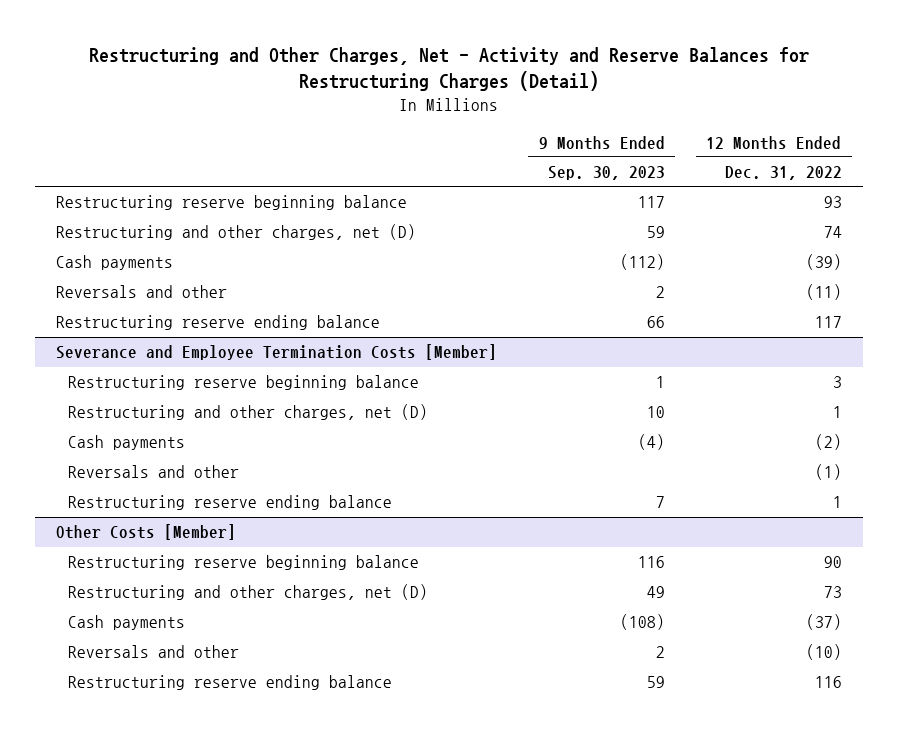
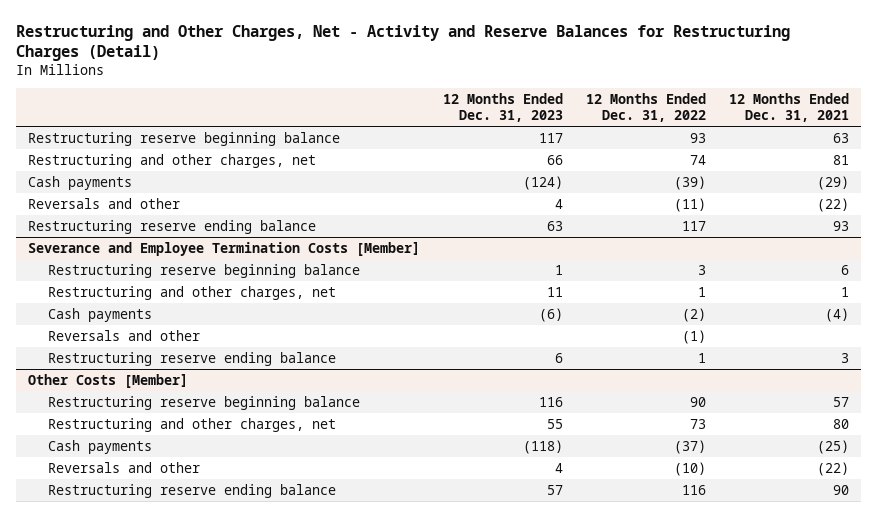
- | 9 Months Ended Sep. 30, 2023 | 12 Months Ended Dec. 31, 2022
+ | 12 Months Ended Dec. 31, 2023 | 12 Months Ended Dec. 31, 2022 | 12 Months Ended Dec. 31, 2021
- Restructuring and other charges, net (D) | 59 | 74
+ Restructuring and other charges, net | 66 | 74 | 81
@ Severance and Employee Termination Costs [Member]
- Restructuring and other charges, net (D) | 10 | 1
+ Restructuring and other charges, net | 11 | 1 | 1
@ Other Costs [Member]
- Restructuring and other charges, net (D) | 49 | 73
+ Restructuring and other charges, net | 55 | 73 | 80

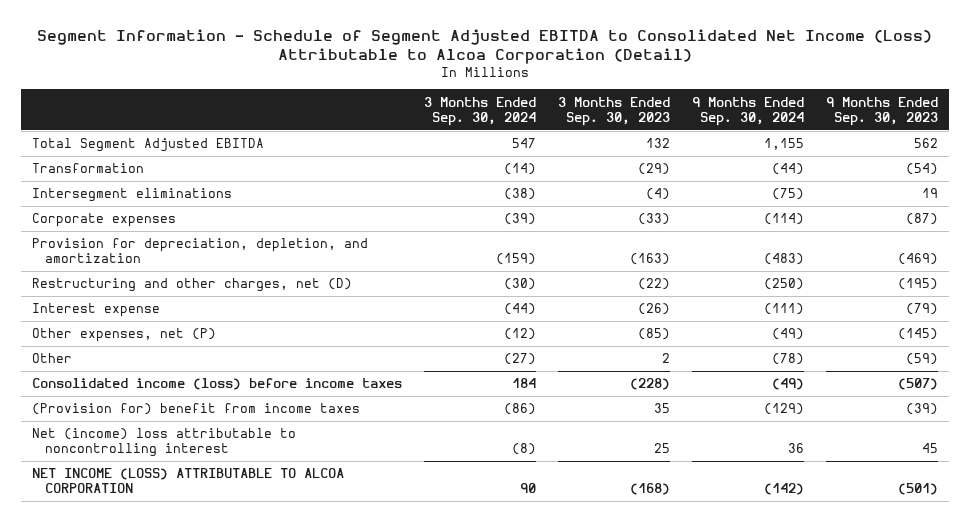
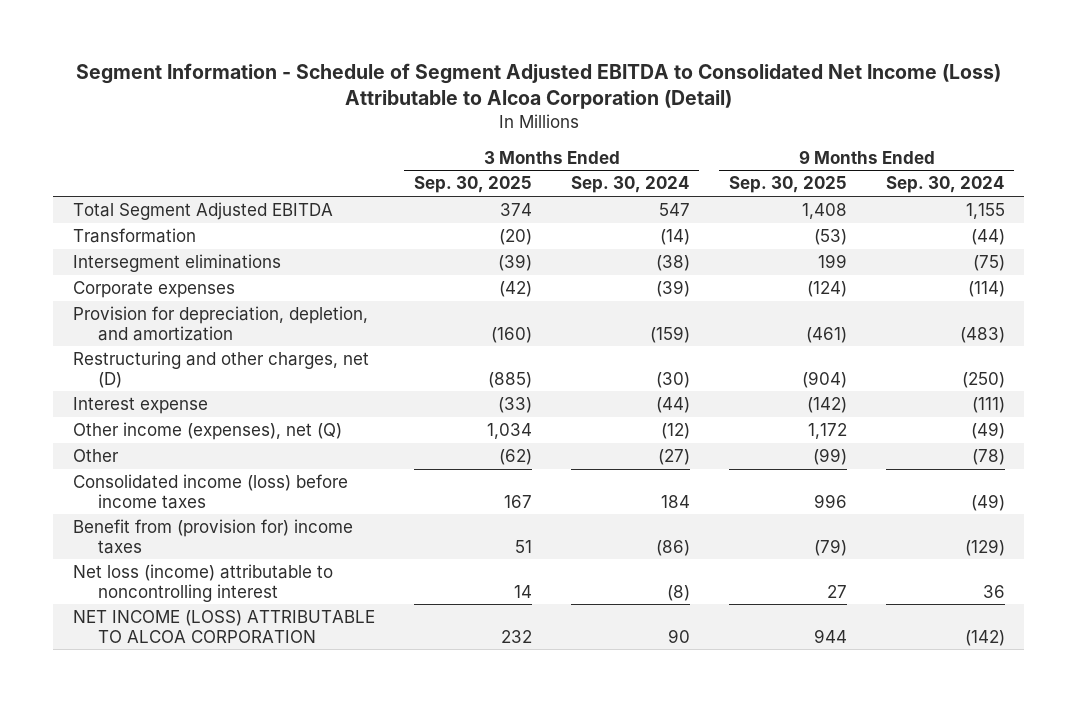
- | 3 Months Ended Sep. 30, 2024 | 3 Months Ended Sep. 30, 2023 | 9 Months Ended Sep. 30, 2024 | 9 Months Ended Sep. 30, 2023
+ | 3 Months Ended Sep. 30, 2025 | 3 Months Ended Sep. 30, 2024 | 9 Months Ended Sep. 30, 2025 | 9 Months Ended Sep. 30, 2024
- Other expenses, net (P) | (12) | (85) | (49) | (145)
+ Other income (expenses), net (Q) | 1,034 | (12) | 1,172 | (49)
- (Provision for) benefit from income taxes | (86) | 35 | (129) | (39)
- Net (income) loss attributable to noncontrolling interest | (8) | 25 | 36 | 45
+ Benefit from (provision for) income taxes | 51 | (86) | (79) | (129)
+ Net loss (income) attributable to noncontrolling interest | 14 | (8) | 27 | 36

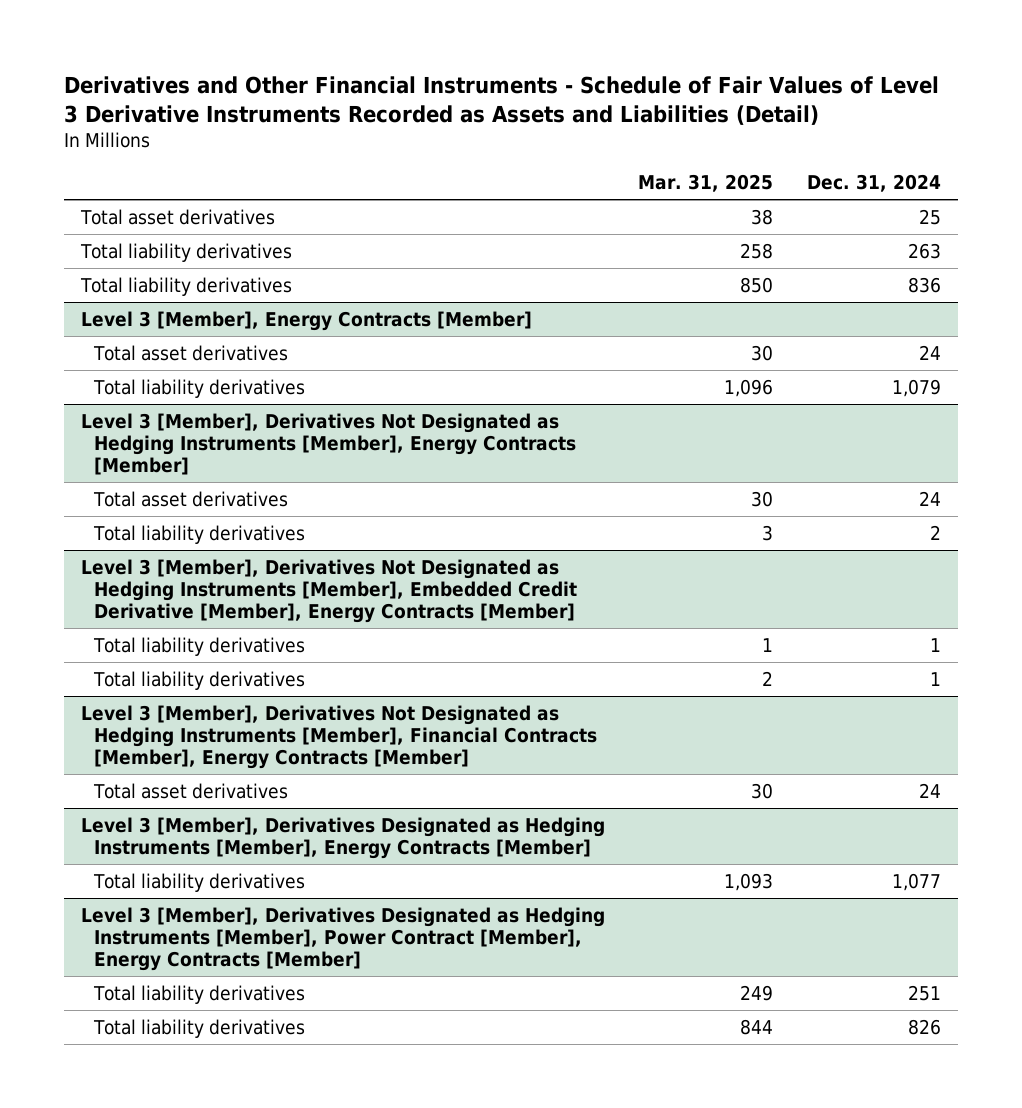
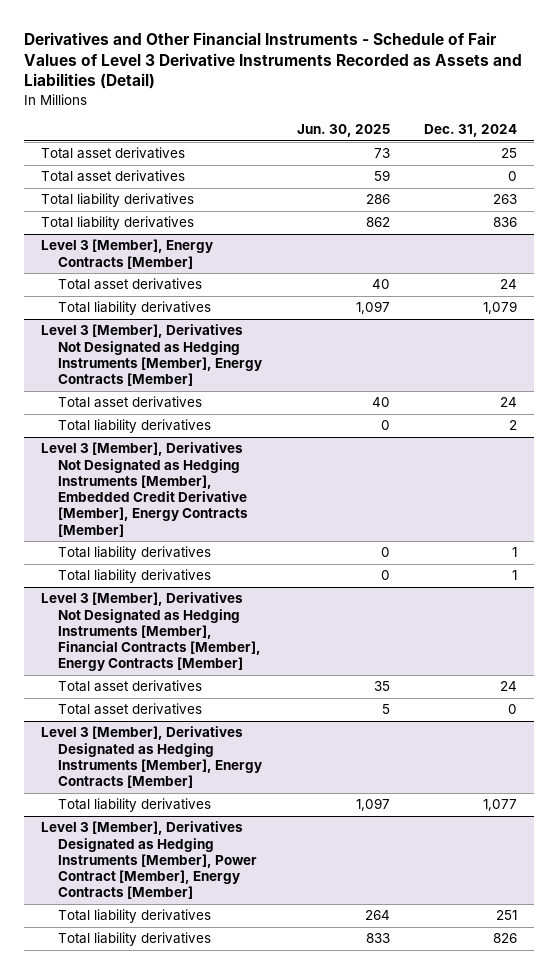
- | Mar. 31, 2025 | Dec. 31, 2024
+ | Jun. 30, 2025 | Dec. 31, 2024
+ Total asset derivatives | 59 | 0
@ Level 3 [Member], Derivatives Not Designated as Hedging Instruments [Member], Financial Contracts [Member], Energy Contracts [Member]
+ Total asset derivatives | 5 | 0

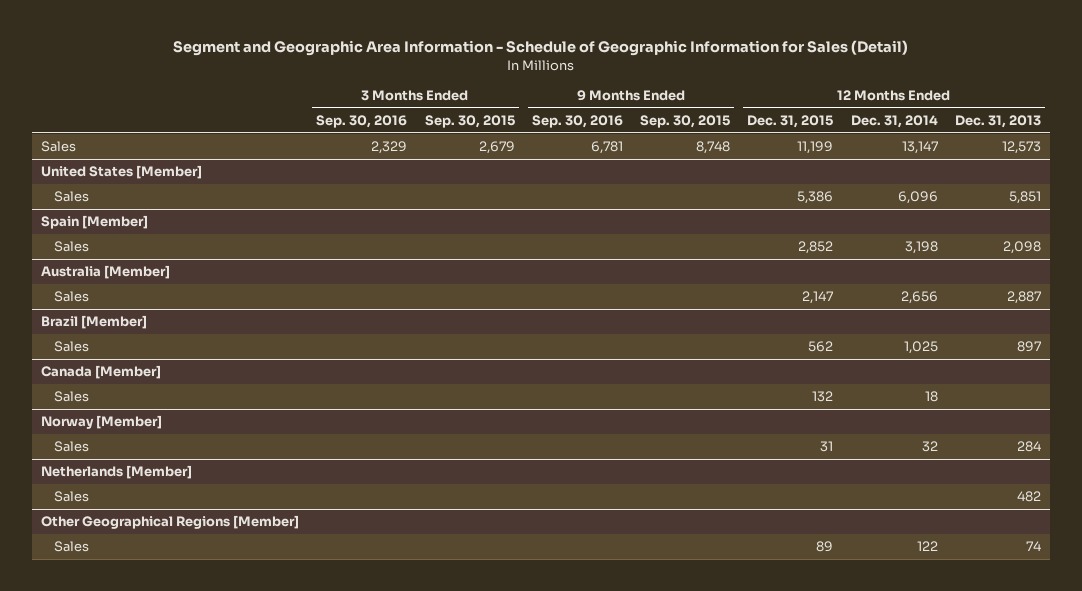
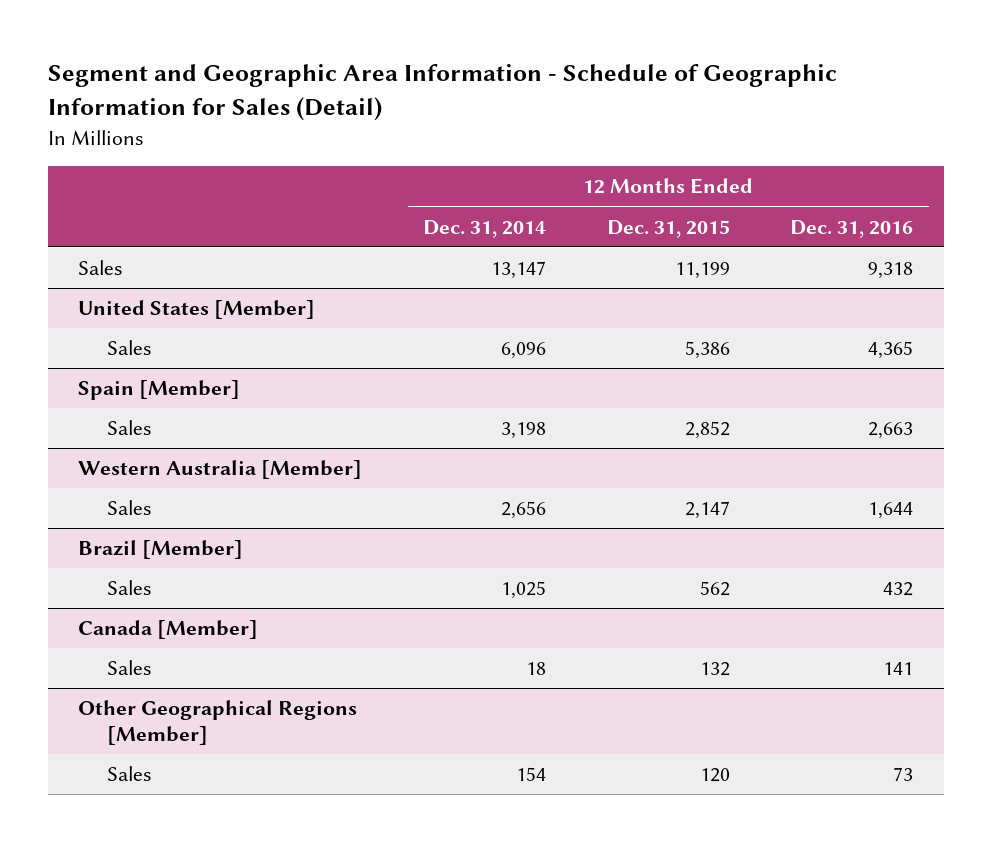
- | 3 Months Ended Sep. 30, 2016 | 3 Months Ended Sep. 30, 2015 | 9 Months Ended Sep. 30, 2016 | 9 Months Ended Sep. 30, 2015 | 12 Months Ended Dec. 31, 2015 | 12 Months Ended Dec. 31, 2014 | 12 Months Ended Dec. 31, 2013
+ | 12 Months Ended Dec. 31, 2014 | 12 Months Ended Dec. 31, 2015 | 12 Months Ended Dec. 31, 2016
- Australia [Member]
+ Western Australia [Member]
- Norway [Member]
- Sales | | | | | 31 | 32 | 284
- Netherlands [Member]
- Sales | | | | | | | 482
@ Other Geographical Regions [Member]
- Sales | | | | | 89 | 122 | 74
+ Sales | 154 | 120 | 73

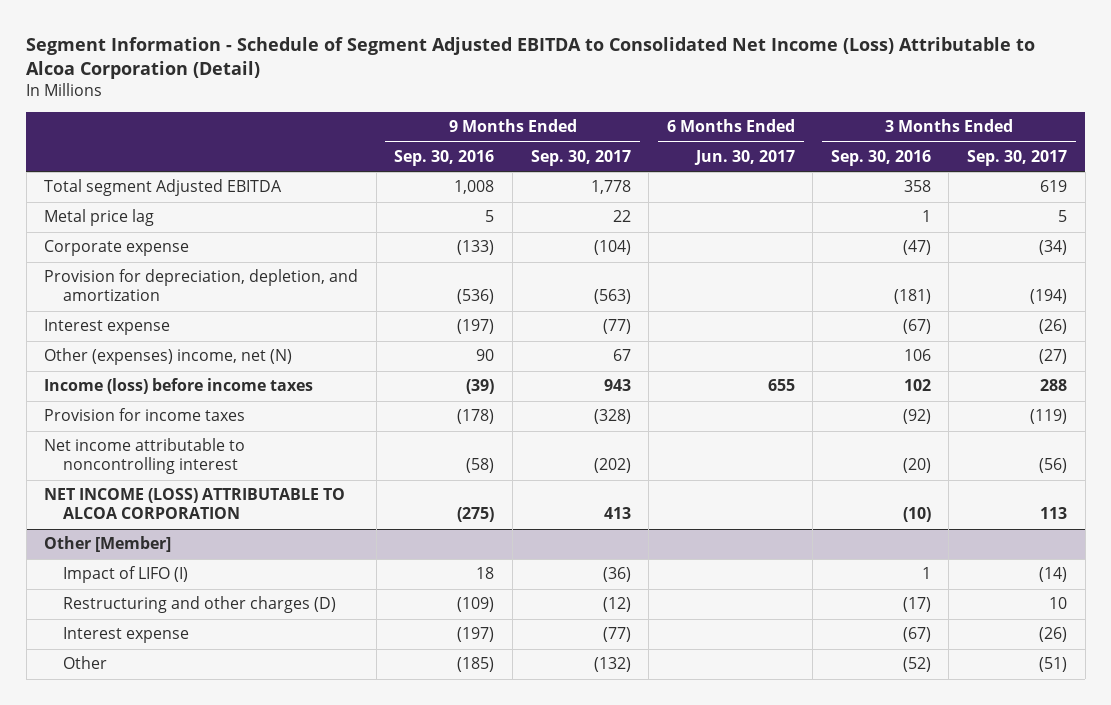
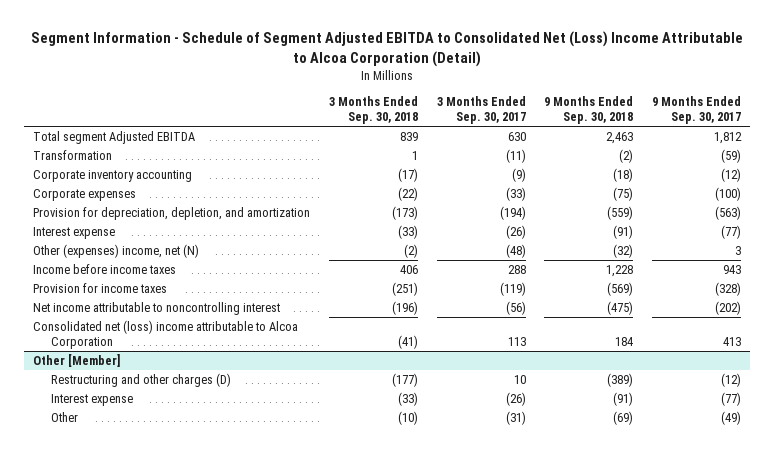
- Segment Information - Schedule of Segment Adjusted EBITDA to Consolidated Net Income (Loss) Attributable to Alcoa Corporation (Detail)
+ Segment Information - Schedule of Segment Adjusted EBITDA to Consolidated Net (Loss) Income Attributable to Alcoa Corporation (Detail)
- | 9 Months Ended Sep. 30, 2016 | 9 Months Ended Sep. 30, 2017 | 6 Months Ended Jun. 30, 2017 | 3 Months Ended Sep. 30, 2016 | 3 Months Ended Sep. 30, 2017
+ | 3 Months Ended Sep. 30, 2018 | 3 Months Ended Sep. 30, 2017 | 9 Months Ended Sep. 30, 2018 | 9 Months Ended Sep. 30, 2017
- Total segment Adjusted EBITDA | 1,008 | 1,778 | | 358 | 619
- Metal price lag | 5 | 22 | | 1 | 5
- Corporate expense | (133) | (104) | | (47) | (34)
+ Total segment Adjusted EBITDA | 839 | 630 | 2,463 | 1,812
+ Transformation | 1 | (11) | (2) | (59)
+ Corporate inventory accounting | (17) | (9) | (18) | (12)
+ Corporate expenses | (22) | (33) | (75) | (100)
- Other (expenses) income, net (N) | 90 | 67 | | 106 | (27)
- Income (loss) before income taxes | (39) | 943 | 655 | 102 | 288
+ Other (expenses) income, net (N) | (2) | (48) | (32) | 3
+ Income before income taxes | 406 | 288 | 1,228 | 943
- NET INCOME (LOSS) ATTRIBUTABLE TO ALCOA CORPORATION | (275) | 413 | | (10) | 113
+ Consolidated net (loss) income attributable to Alcoa Corporation | (41) | 113 | 184 | 413
@ Other [Member]
- Impact of LIFO (I) | 18 | (36) | | 1 | (14)
- Other | (185) | (132) | | (52) | (51)
+ Other | (10) | (31) | (69) | (49)

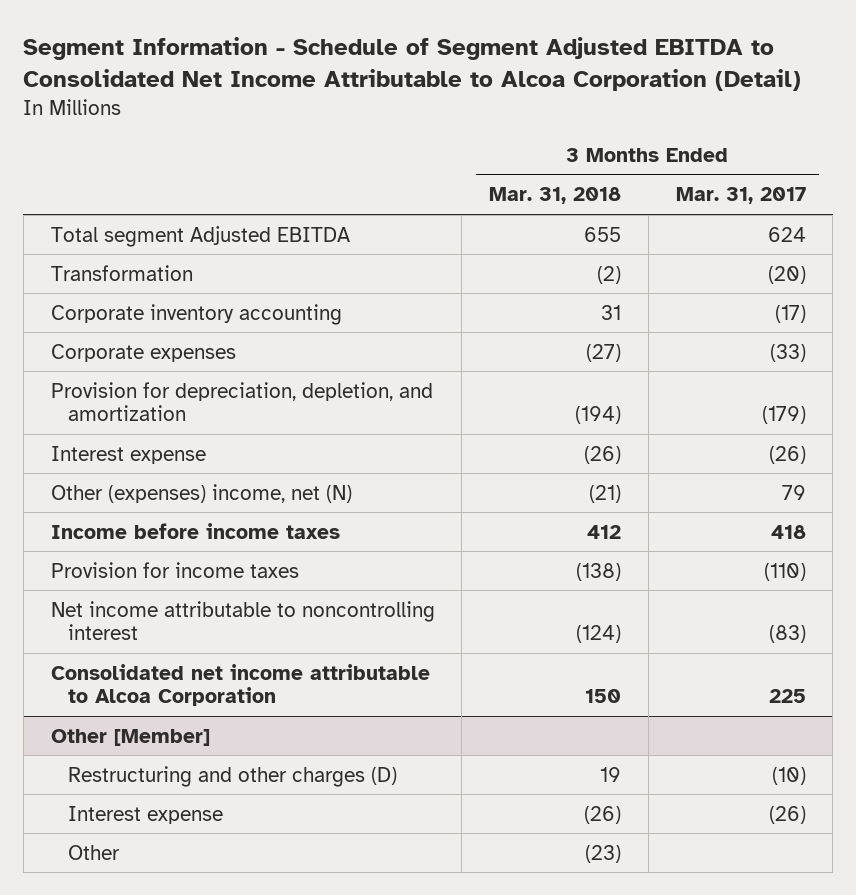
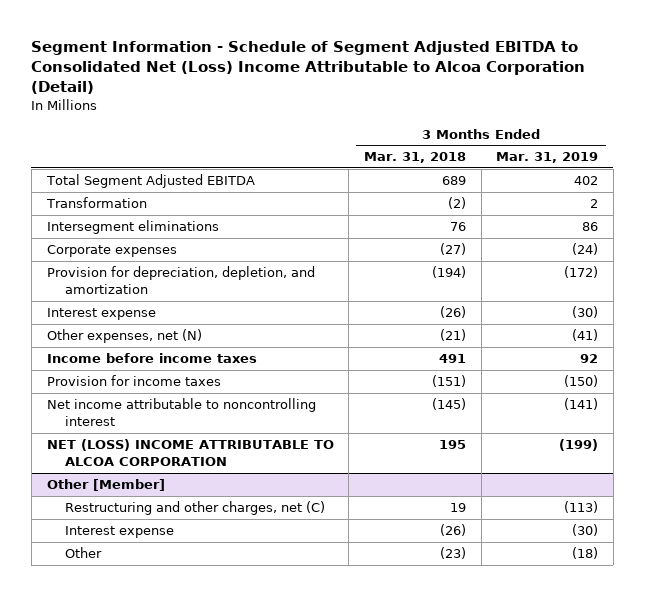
- Segment Information - Schedule of Segment Adjusted EBITDA to Consolidated Net Income Attributable to Alcoa Corporation (Detail)
+ Segment Information - Schedule of Segment Adjusted EBITDA to Consolidated Net (Loss) Income Attributable to Alcoa Corporation (Detail)
- | 3 Months Ended Mar. 31, 2018 | 3 Months Ended Mar. 31, 2017
+ | 3 Months Ended Mar. 31, 2018 | 3 Months Ended Mar. 31, 2019
- Total segment Adjusted EBITDA | 655 | 624
+ Total Segment Adjusted EBITDA | 689 | 402
- Corporate inventory accounting | 31 | (17)
+ Intersegment eliminations | 76 | 86
- Other (expenses) income, net (N) | (21) | 79
- Income before income taxes | 412 | 418
- Provision for income taxes | (138) | (110)
- Net income attributable to noncontrolling interest | (124) | (83)
- Consolidated net income attributable to Alcoa Corporation | 150 | 225
+ Other expenses, net (N) | (21) | (41)
+ Income before income taxes | 491 | 92
+ Provision for income taxes | (151) | (150)
+ Net income attributable to noncontrolling interest | (145) | (141)
+ NET (LOSS) INCOME ATTRIBUTABLE TO ALCOA CORPORATION | 195 | (199)
@ Other [Member]
- Restructuring and other charges (D) | 19 | (10)
+ Restructuring and other charges, net (C) | 19 | (113)

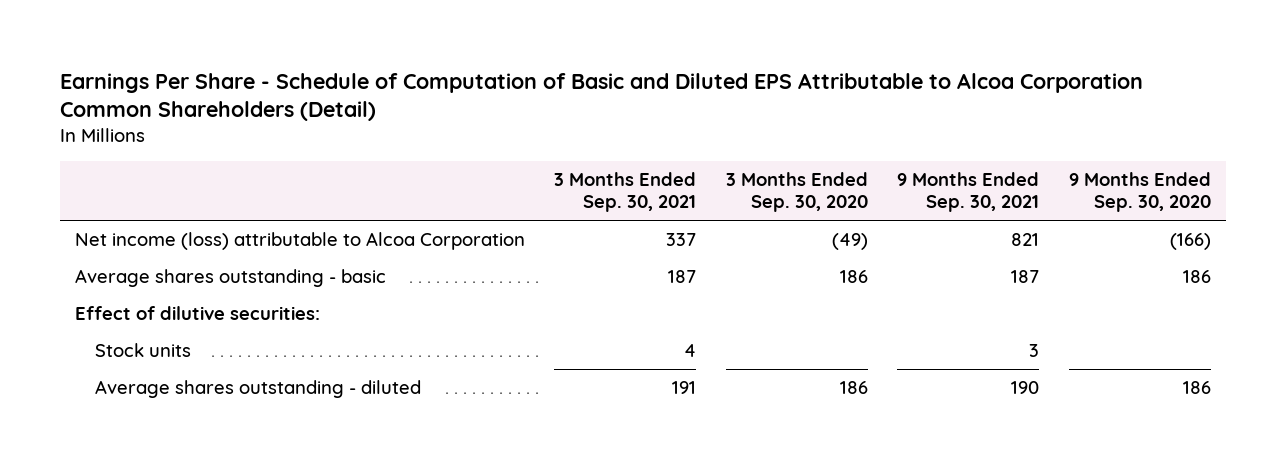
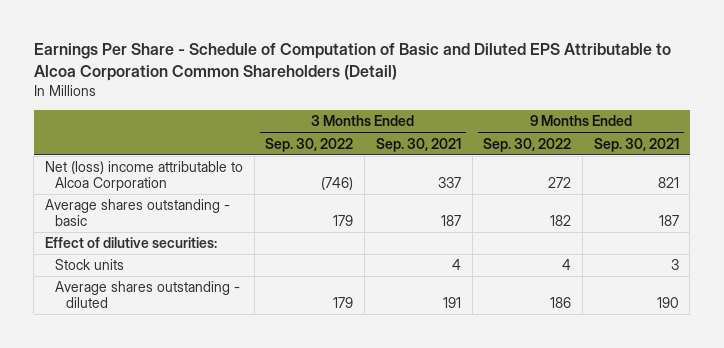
- | 3 Months Ended Sep. 30, 2021 | 3 Months Ended Sep. 30, 2020 | 9 Months Ended Sep. 30, 2021 | 9 Months Ended Sep. 30, 2020
+ | 3 Months Ended Sep. 30, 2022 | 3 Months Ended Sep. 30, 2021 | 9 Months Ended Sep. 30, 2022 | 9 Months Ended Sep. 30, 2021
- Net income (loss) attributable to Alcoa Corporation | 337 | (49) | 821 | (166)
+ Net (loss) income attributable to Alcoa Corporation | (746) | 337 | 272 | 821

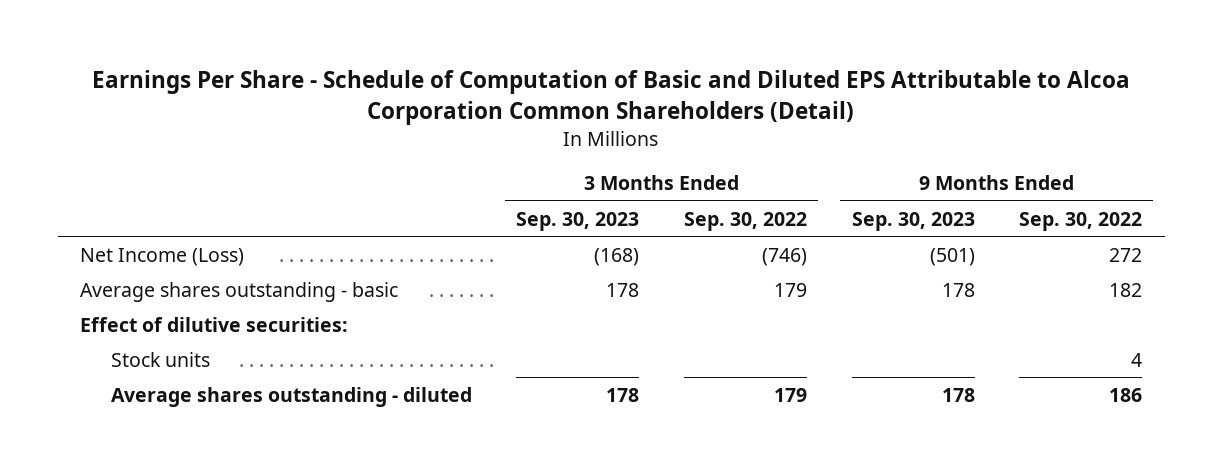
- | 3 Months Ended Sep. 30, 2022 | 3 Months Ended Sep. 30, 2021 | 9 Months Ended Sep. 30, 2022 | 9 Months Ended Sep. 30, 2021
+ | 3 Months Ended Sep. 30, 2023 | 3 Months Ended Sep. 30, 2022 | 9 Months Ended Sep. 30, 2023 | 9 Months Ended Sep. 30, 2022
- Net (loss) income attributable to Alcoa Corporation | (746) | 337 | 272 | 821
+ Net Income (Loss) | (168) | (746) | (501) | 272

